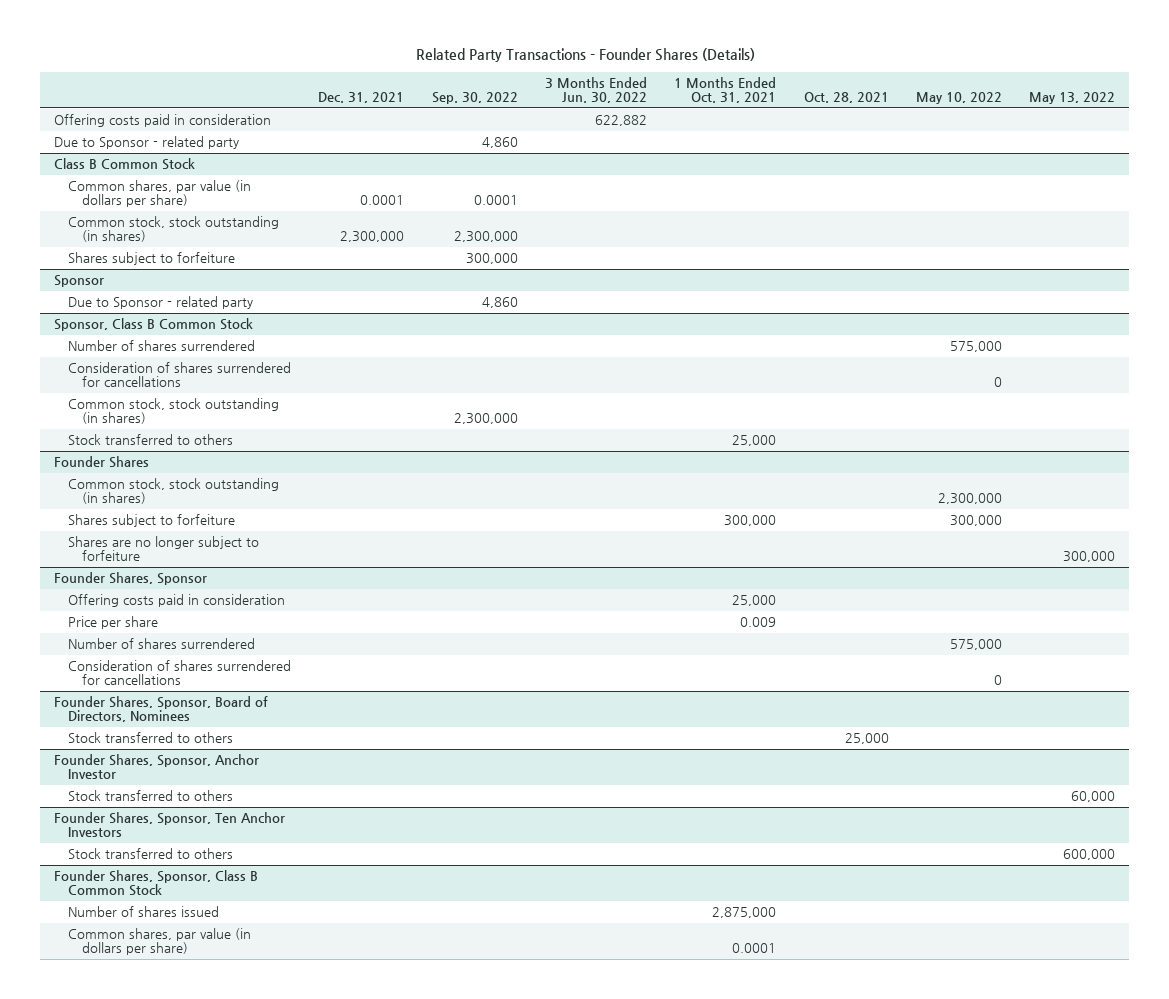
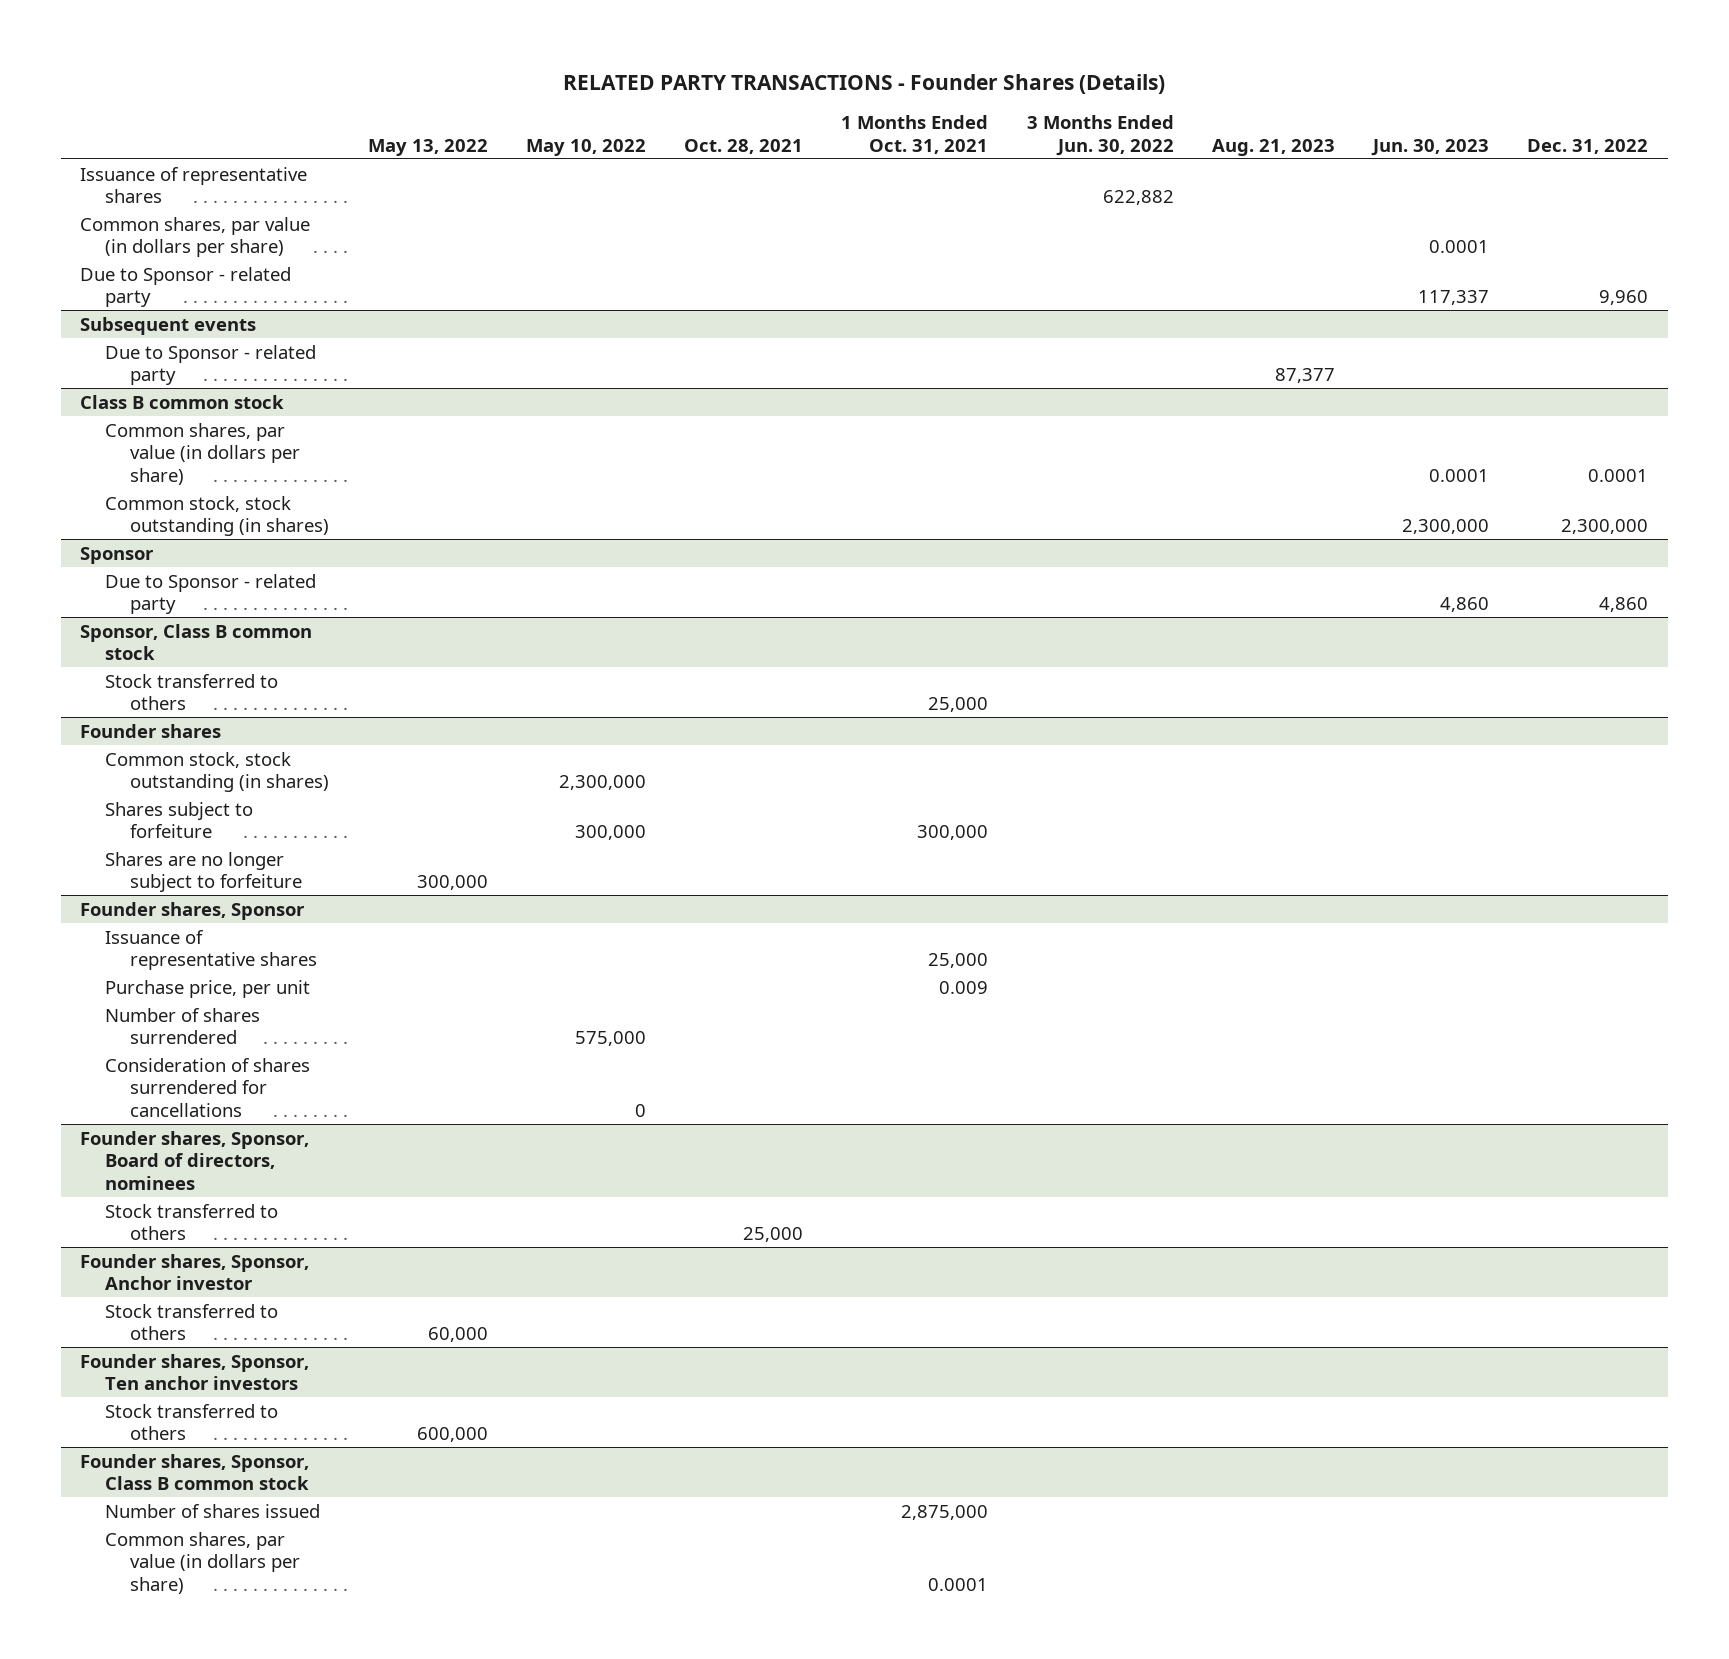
- Related Party Transactions - Founder Shares (Details)
+ RELATED PARTY TRANSACTIONS - Founder Shares (Details)
- | Dec. 31, 2021 | Sep. 30, 2022 | 3 Months Ended Jun. 30, 2022 | 1 Months Ended Oct. 31, 2021 | Oct. 28, 2021 | May 10, 2022 | May 13, 2022
+ | May 13, 2022 | May 10, 2022 | Oct. 28, 2021 | 1 Months Ended Oct. 31, 2021 | 3 Months Ended Jun. 30, 2022 | Aug. 21, 2023 | Jun. 30, 2023 | Dec. 31, 2022
- Offering costs paid in consideration | | | 622,882 | | | |
+ Issuance of representative shares | | | | | 622,882 | | |
+ Common shares, par value (in dollars per share) | | | | | | | 0.0001 |
- Class B Common Stock
+ Subsequent events
+ Due to Sponsor - related party | | | | | | 87,377 | |
+ Class B common stock
- Shares subject to forfeiture | | 300,000 | | | | |
- Sponsor, Class B Common Stock
- Number of shares surrendered | | | | | | 575,000 |
- Consideration of shares surrendered for cancellations | | | | | | 0 |
- Common stock, stock outstanding (in shares) | | 2,300,000 | | | | |
+ Sponsor, Class B common stock
- Founder Shares
+ Founder shares
- Founder Shares, Sponsor
- Offering costs paid in consideration | | | | 25,000 | | |
- Price per share | | | | 0.009 | | |
+ Founder shares, Sponsor
+ Issuance of representative shares | | | | 25,000 | | | |
+ Purchase price, per unit | | | | 0.009 | | | |
- Founder Shares, Sponsor, Board of Directors, Nominees
+ Founder shares, Sponsor, Board of directors, nominees
- Founder Shares, Sponsor, Anchor Investor
+ Founder shares, Sponsor, Anchor investor
- Founder Shares, Sponsor, Ten Anchor Investors
+ Founder shares, Sponsor, Ten anchor investors
- Founder Shares, Sponsor, Class B Common Stock
+ Founder shares, Sponsor, Class B common stock

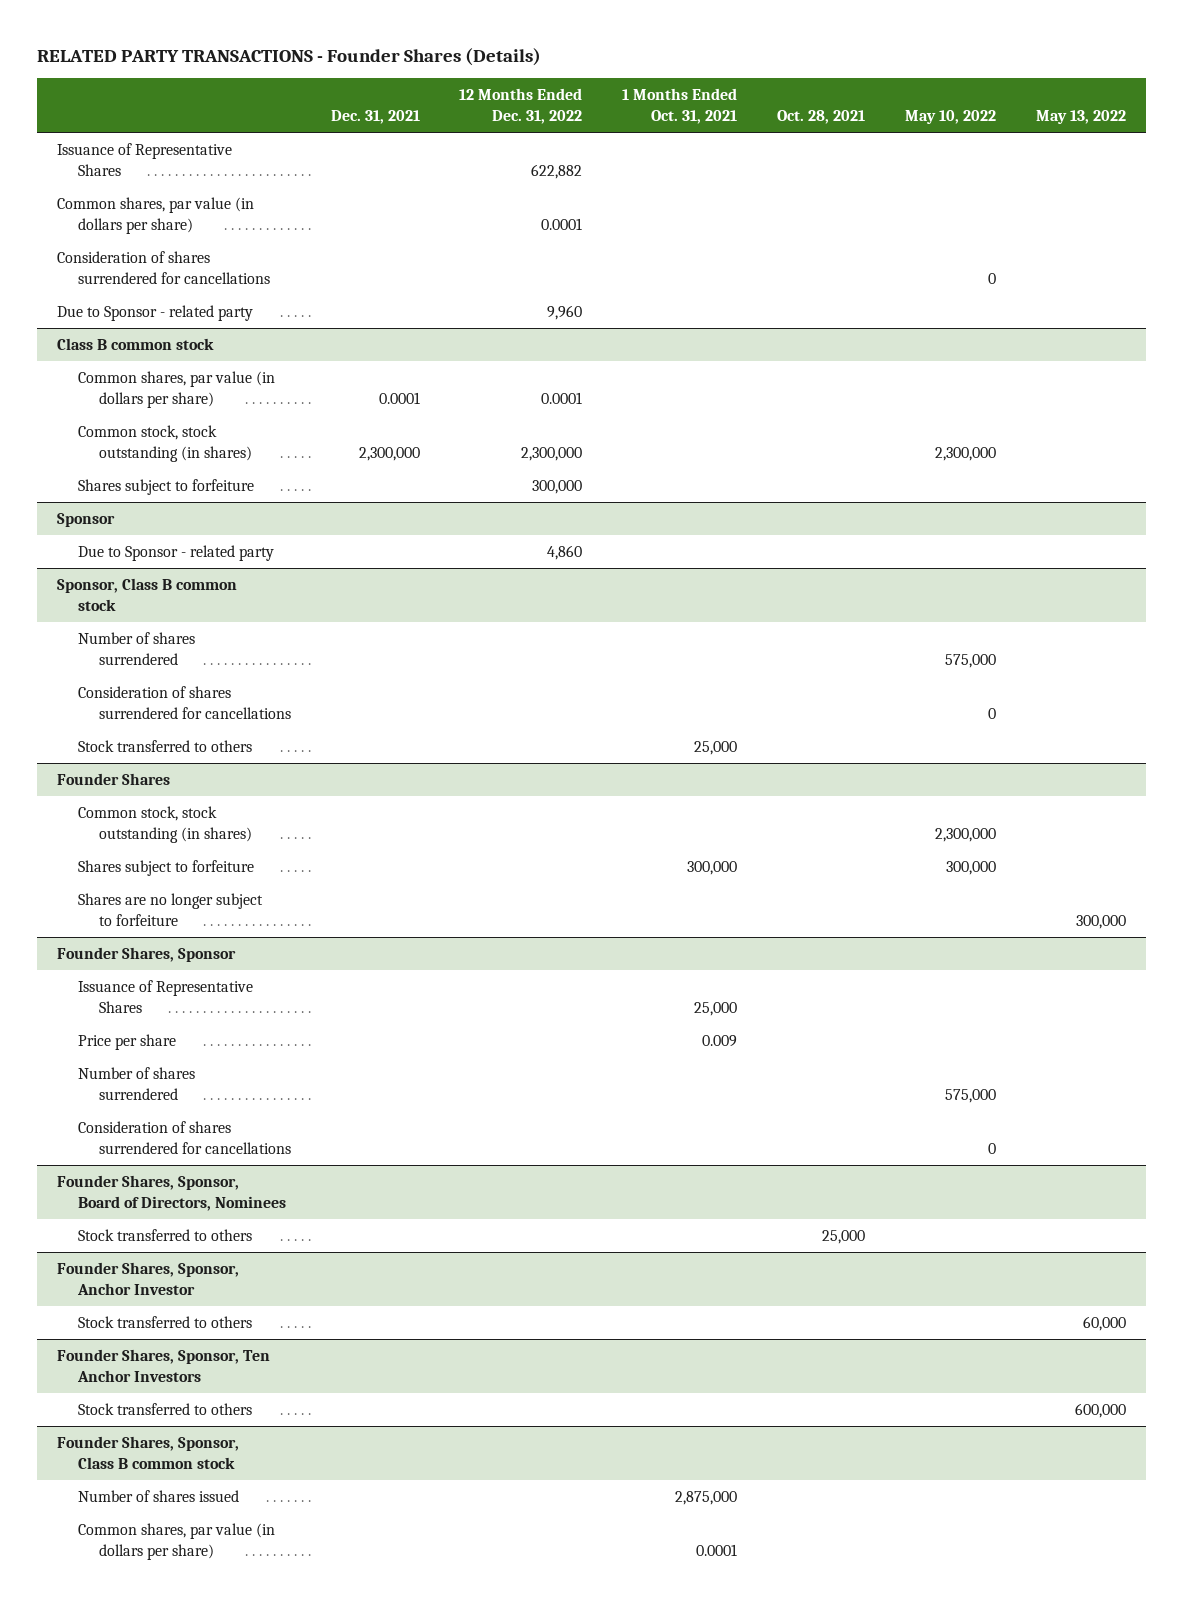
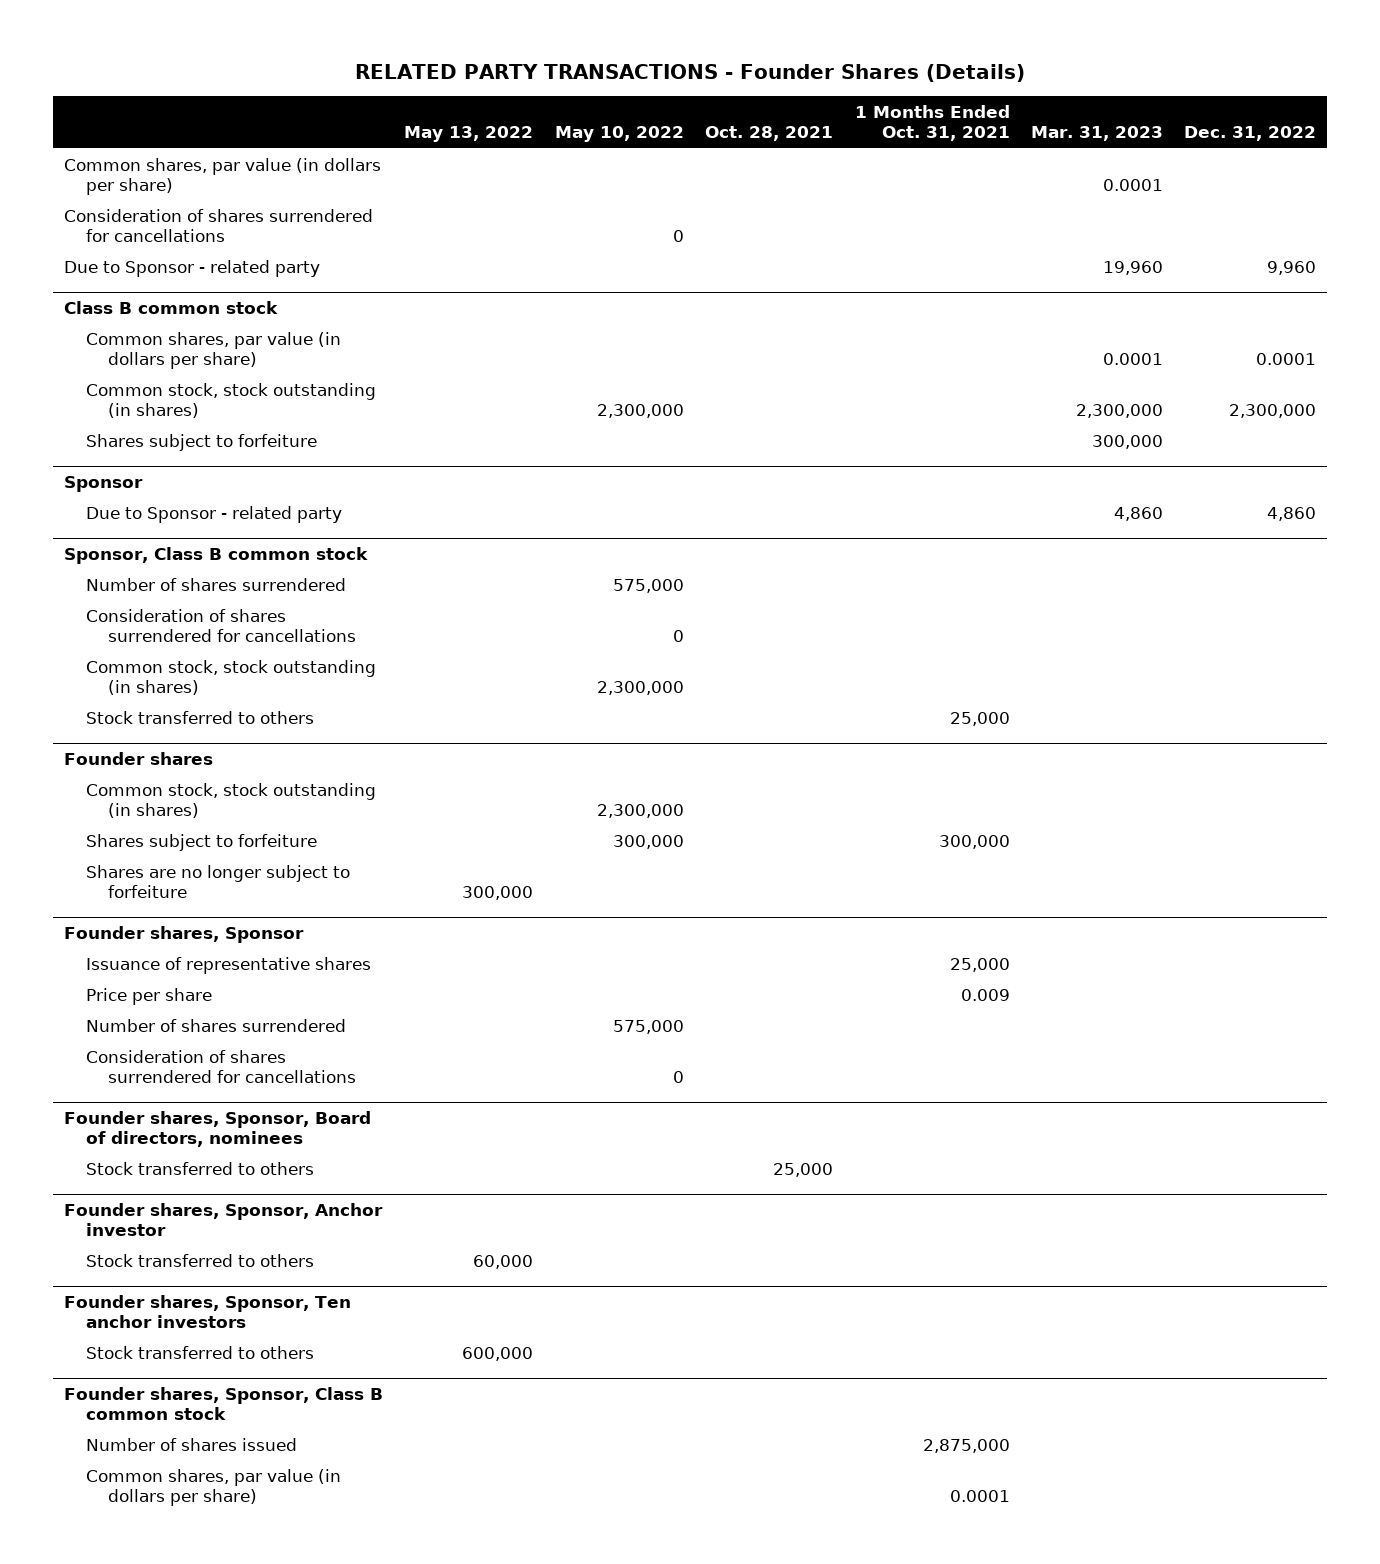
- | Dec. 31, 2021 | 12 Months Ended Dec. 31, 2022 | 1 Months Ended Oct. 31, 2021 | Oct. 28, 2021 | May 10, 2022 | May 13, 2022
+ | May 13, 2022 | May 10, 2022 | Oct. 28, 2021 | 1 Months Ended Oct. 31, 2021 | Mar. 31, 2023 | Dec. 31, 2022
- Issuance of Representative Shares | | 622,882 | | | |
@ Sponsor, Class B common stock
+ Common stock, stock outstanding (in shares) | | 2,300,000 | | | |
- Founder Shares
+ Founder shares
- Founder Shares, Sponsor
- Issuance of Representative Shares | | | 25,000 | | |
+ Founder shares, Sponsor
+ Issuance of representative shares | | | | 25,000 | |
- Founder Shares, Sponsor, Board of Directors, Nominees
+ Founder shares, Sponsor, Board of directors, nominees
- Founder Shares, Sponsor, Anchor Investor
+ Founder shares, Sponsor, Anchor investor
- Founder Shares, Sponsor, Ten Anchor Investors
+ Founder shares, Sponsor, Ten anchor investors
- Founder Shares, Sponsor, Class B common stock
+ Founder shares, Sponsor, Class B common stock

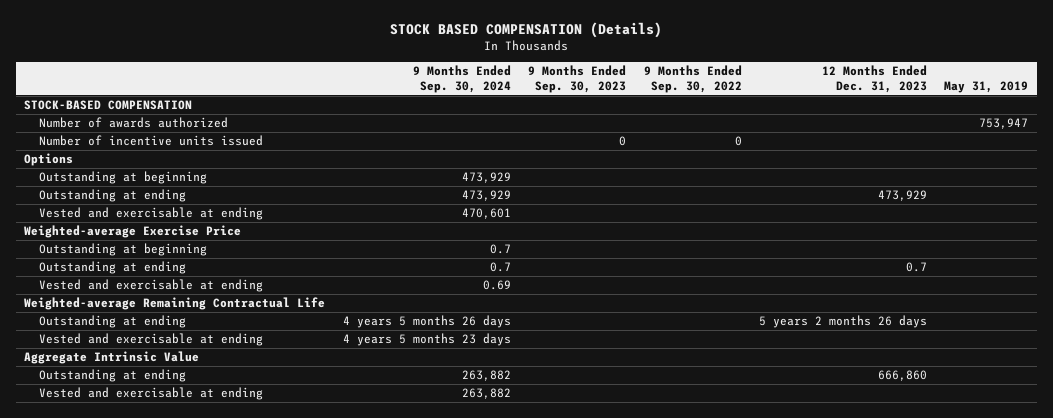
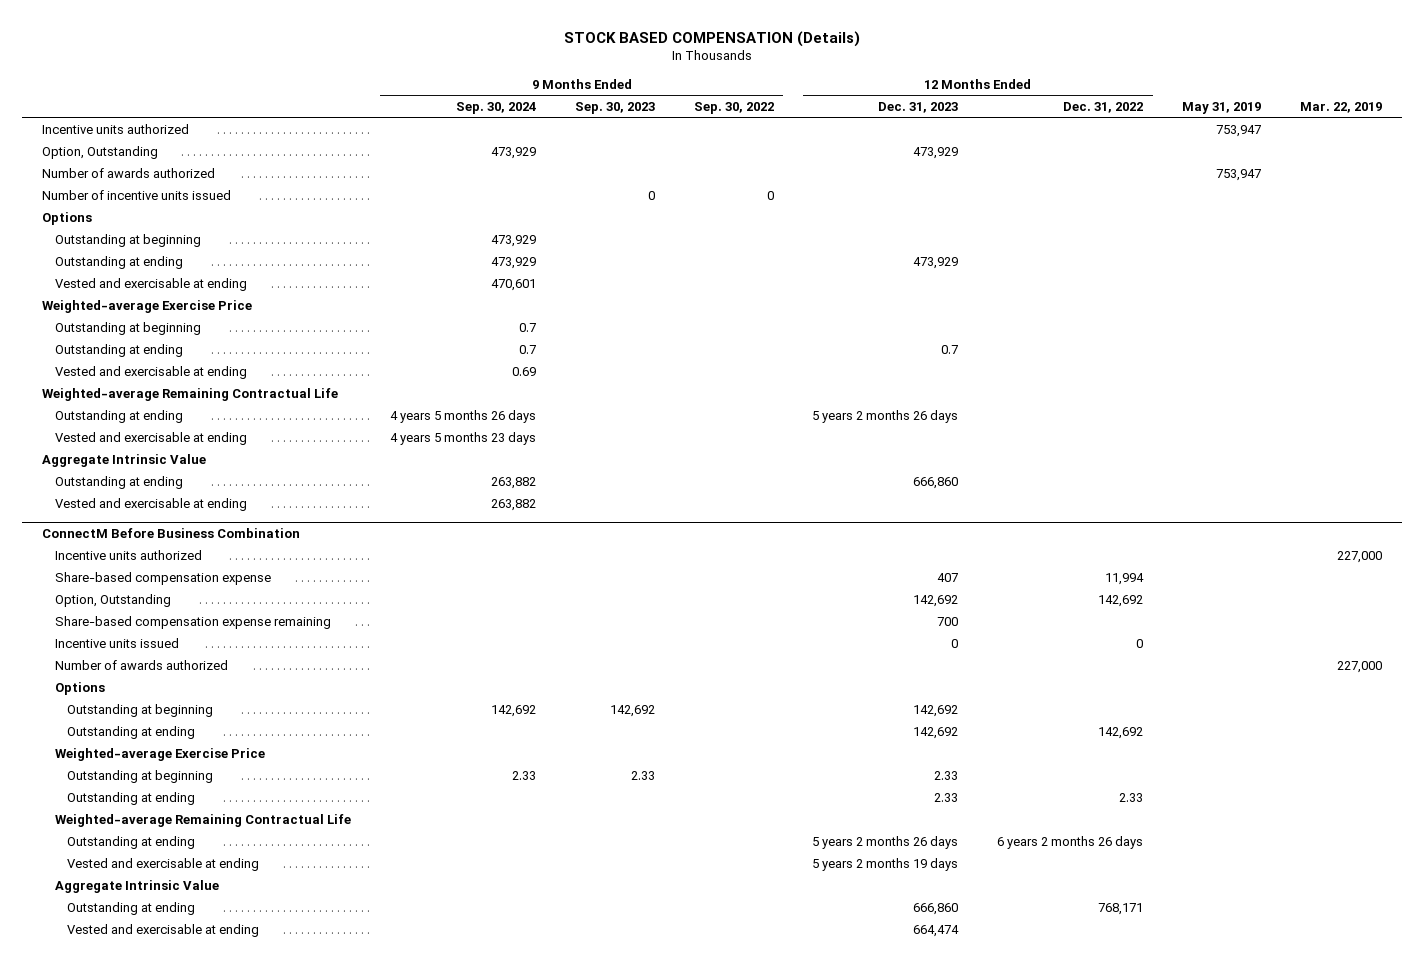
- | 9 Months Ended Sep. 30, 2024 | 9 Months Ended Sep. 30, 2023 | 9 Months Ended Sep. 30, 2022 | 12 Months Ended Dec. 31, 2023 | May 31, 2019
+ | 9 Months Ended Sep. 30, 2024 | 9 Months Ended Sep. 30, 2023 | 9 Months Ended Sep. 30, 2022 | 12 Months Ended Dec. 31, 2023 | 12 Months Ended Dec. 31, 2022 | May 31, 2019 | Mar. 22, 2019
- STOCK-BASED COMPENSATION
+ Incentive units authorized | | | | | | 753,947 |
+ Option, Outstanding | 473,929 | | | 473,929 | | |
+ ConnectM Before Business Combination
+ Incentive units authorized | | | | | | | 227,000
+ Share-based compensation expense | | | | 407 | 11,994 | |
+ Option, Outstanding | | | | 142,692 | 142,692 | |
+ Share-based compensation expense remaining | | | | 700 | | |
+ Incentive units issued | | | | 0 | 0 | |
+ Number of awards authorized | | | | | | | 227,000
+ Options
+ Outstanding at beginning | 142,692 | 142,692 | | 142,692 | | |
+ Outstanding at ending | | | | 142,692 | 142,692 | |
+ Weighted-average Exercise Price
+ Outstanding at beginning | 2.33 | 2.33 | | 2.33 | | |
+ Outstanding at ending | | | | 2.33 | 2.33 | |
+ Weighted-average Remaining Contractual Life
+ Outstanding at ending | | | | 5 years 2 months 26 days | 6 years 2 months 26 days | |
+ Vested and exercisable at ending | | | | 5 years 2 months 19 days | | |
+ Aggregate Intrinsic Value
+ Outstanding at ending | | | | 666,860 | 768,171 | |
+ Vested and exercisable at ending | | | | 664,474 | | |

